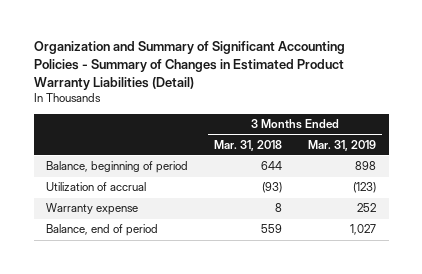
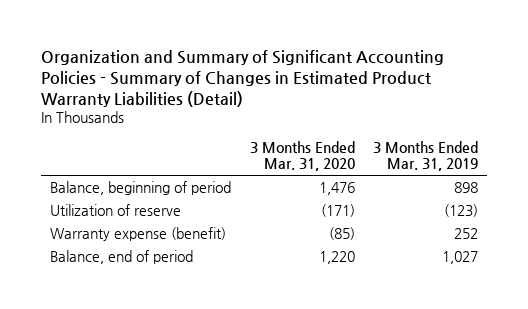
- | 3 Months Ended Mar. 31, 2018 | 3 Months Ended Mar. 31, 2019
+ | 3 Months Ended Mar. 31, 2020 | 3 Months Ended Mar. 31, 2019
- Utilization of accrual | (93) | (123)
- Warranty expense | 8 | 252
+ Utilization of reserve | (171) | (123)
+ Warranty expense (benefit) | (85) | 252

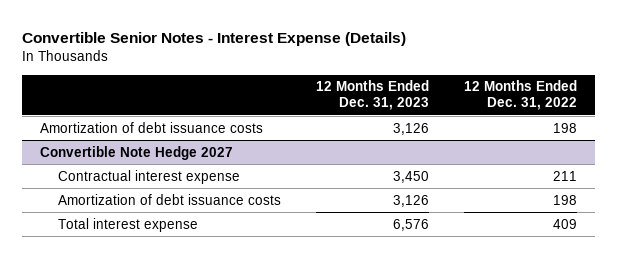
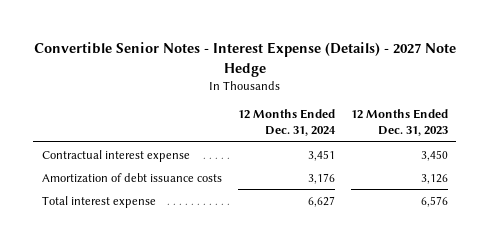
- Convertible Senior Notes - Interest Expense (Details)
+ Convertible Senior Notes - Interest Expense (Details) - 2027 Note Hedge
- | 12 Months Ended Dec. 31, 2023 | 12 Months Ended Dec. 31, 2022
+ | 12 Months Ended Dec. 31, 2024 | 12 Months Ended Dec. 31, 2023
- Amortization of debt issuance costs | 3,126 | 198
- Convertible Note Hedge 2027

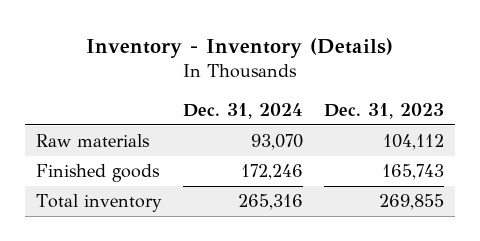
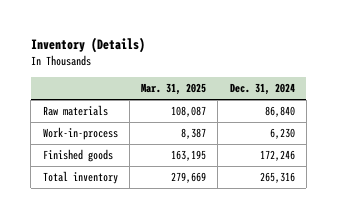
- Inventory - Inventory (Details)
+ Inventory (Details)
- | Dec. 31, 2024 | Dec. 31, 2023
+ | Mar. 31, 2025 | Dec. 31, 2024
- Raw materials | 93,070 | 104,112
+ Raw materials | 108,087 | 86,840
+ Work-in-process | 8,387 | 6,230

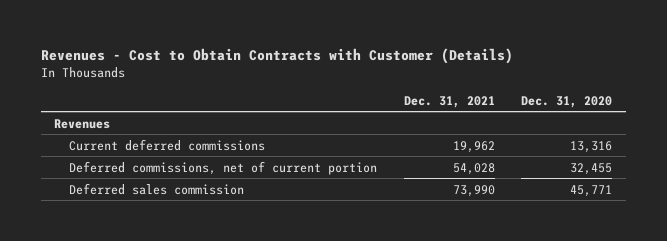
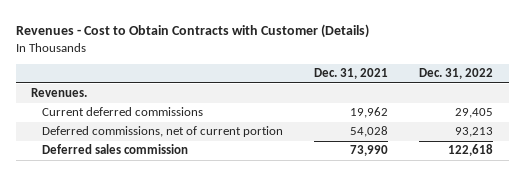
- | Dec. 31, 2021 | Dec. 31, 2020
+ | Dec. 31, 2021 | Dec. 31, 2022
- Revenues
+ Revenues.

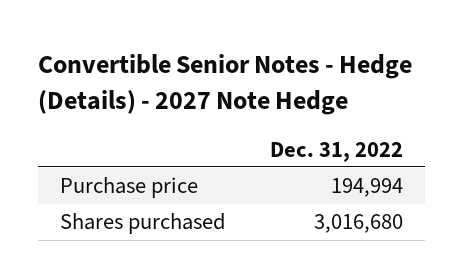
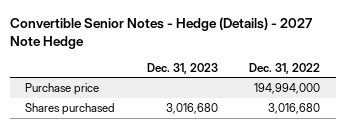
- | Dec. 31, 2022
+ | Dec. 31, 2023 | Dec. 31, 2022
- Purchase price | 194,994
+ Purchase price | | 194,994,000

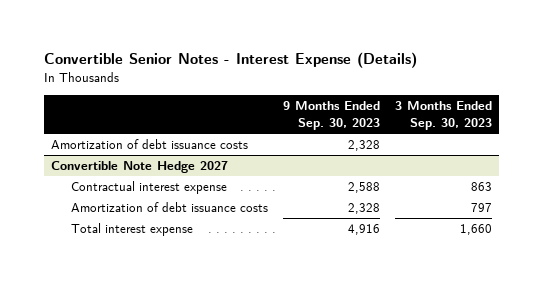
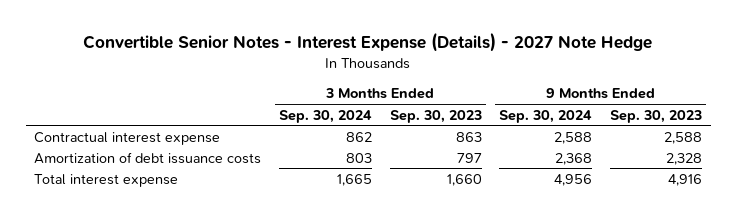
- Convertible Senior Notes - Interest Expense (Details)
+ Convertible Senior Notes - Interest Expense (Details) - 2027 Note Hedge
- | 9 Months Ended Sep. 30, 2023 | 3 Months Ended Sep. 30, 2023
+ | 3 Months Ended Sep. 30, 2024 | 3 Months Ended Sep. 30, 2023 | 9 Months Ended Sep. 30, 2024 | 9 Months Ended Sep. 30, 2023
- Amortization of debt issuance costs | 2,328 |
- Convertible Note Hedge 2027

